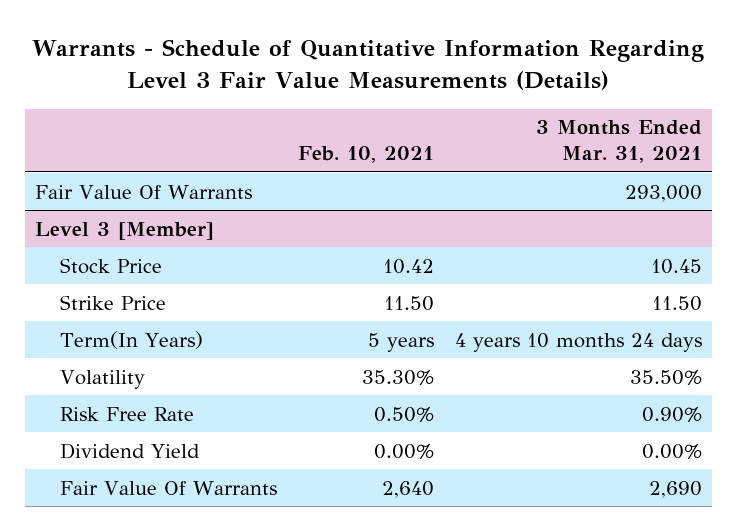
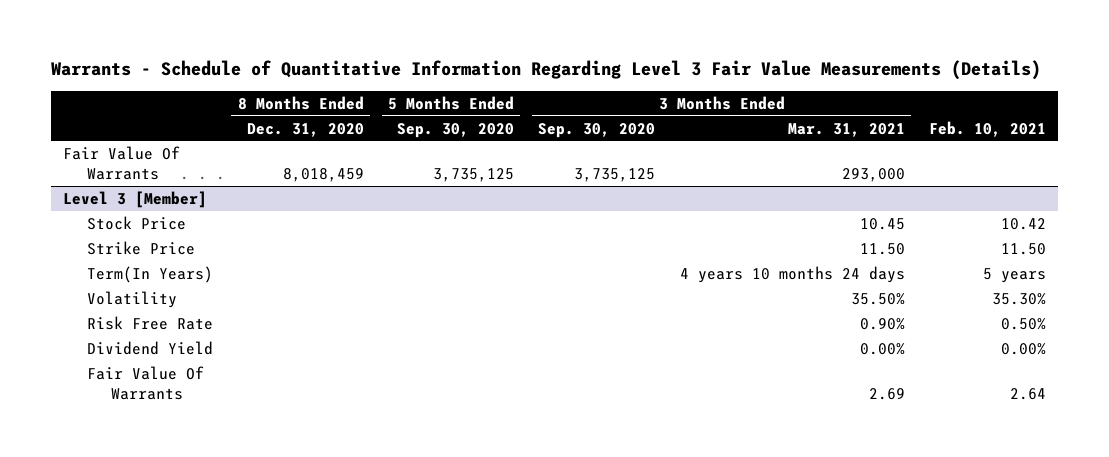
- | Feb. 10, 2021 | 3 Months Ended Mar. 31, 2021
+ | 8 Months Ended Dec. 31, 2020 | 5 Months Ended Sep. 30, 2020 | 3 Months Ended Sep. 30, 2020 | 3 Months Ended Mar. 31, 2021 | Feb. 10, 2021
@ Level 3 [Member]
- Fair Value Of Warrants | 2,640 | 2,690
+ Fair Value Of Warrants | | | | 2.69 | 2.64

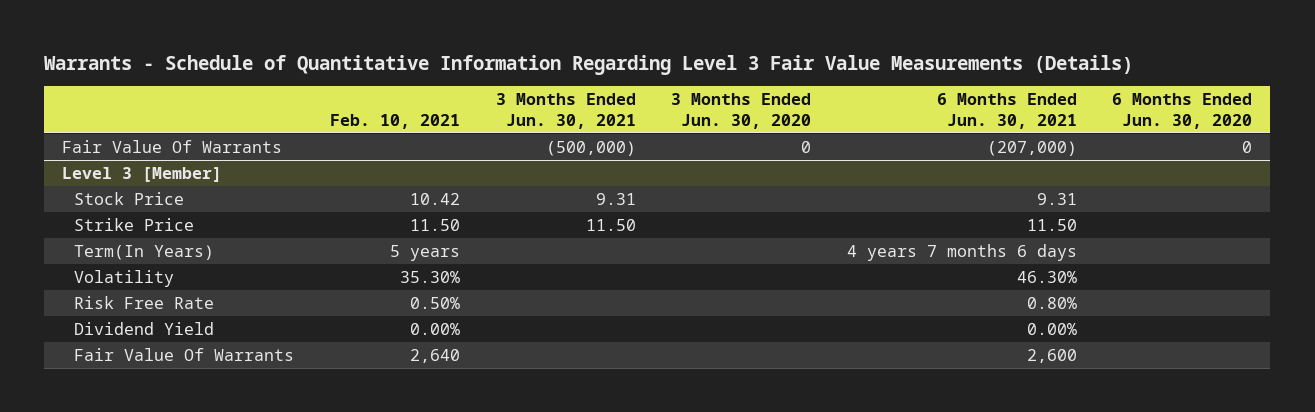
- | 8 Months Ended Dec. 31, 2020 | 5 Months Ended Sep. 30, 2020 | 3 Months Ended Sep. 30, 2020 | 3 Months Ended Mar. 31, 2021 | Feb. 10, 2021
+ | Feb. 10, 2021 | 3 Months Ended Jun. 30, 2021 | 3 Months Ended Jun. 30, 2020 | 6 Months Ended Jun. 30, 2021 | 6 Months Ended Jun. 30, 2020
@ Level 3 [Member]
- Fair Value Of Warrants | | | | 2.69 | 2.64
+ Fair Value Of Warrants | 2,640 | | | 2,600 |

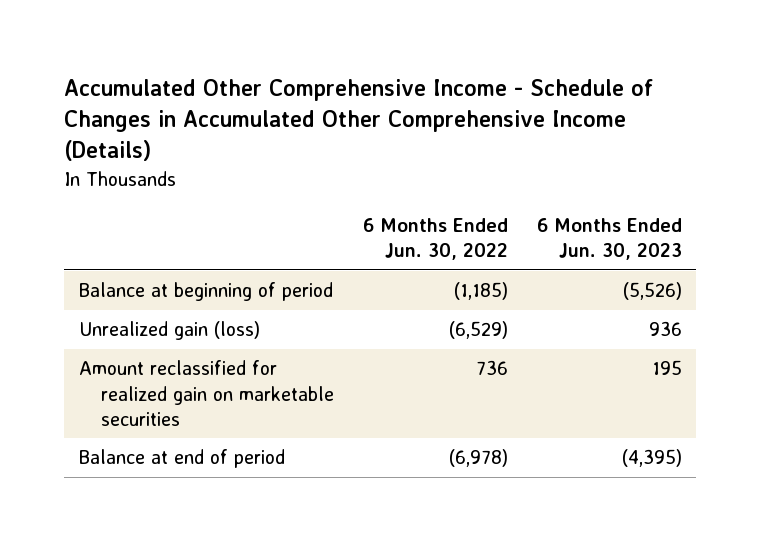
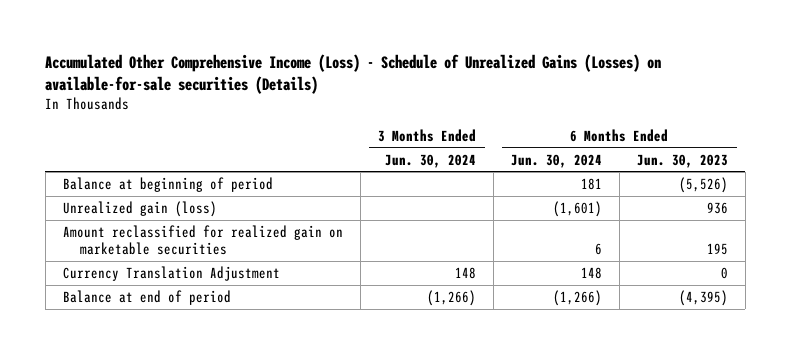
- Accumulated Other Comprehensive Income - Schedule of Changes in Accumulated Other Comprehensive Income (Details)
+ Accumulated Other Comprehensive Income (Loss) - Schedule of Unrealized Gains (Losses) on available-for-sale securities (Details)
- | 6 Months Ended Jun. 30, 2022 | 6 Months Ended Jun. 30, 2023
+ | 3 Months Ended Jun. 30, 2024 | 6 Months Ended Jun. 30, 2024 | 6 Months Ended Jun. 30, 2023
+ Currency Translation Adjustment | 148 | 148 | 0

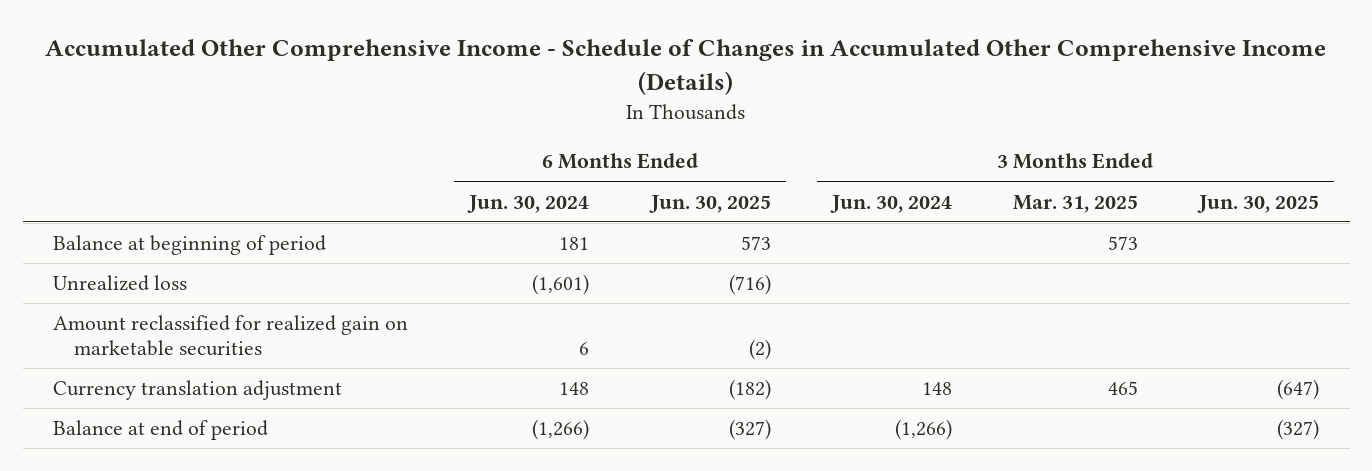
- Accumulated Other Comprehensive Income (Loss) - Schedule of Unrealized Gains (Losses) on available-for-sale securities (Details)
+ Accumulated Other Comprehensive Income - Schedule of Changes in Accumulated Other Comprehensive Income (Details)
- | 3 Months Ended Jun. 30, 2024 | 6 Months Ended Jun. 30, 2024 | 6 Months Ended Jun. 30, 2023
+ | 6 Months Ended Jun. 30, 2024 | 6 Months Ended Jun. 30, 2025 | 3 Months Ended Jun. 30, 2024 | 3 Months Ended Mar. 31, 2025 | 3 Months Ended Jun. 30, 2025
- Unrealized gain (loss) | | (1,601) | 936
+ Unrealized loss | (1,601) | (716) | | |
- Currency Translation Adjustment | 148 | 148 | 0
+ Currency translation adjustment | 148 | (182) | 148 | 465 | (647)

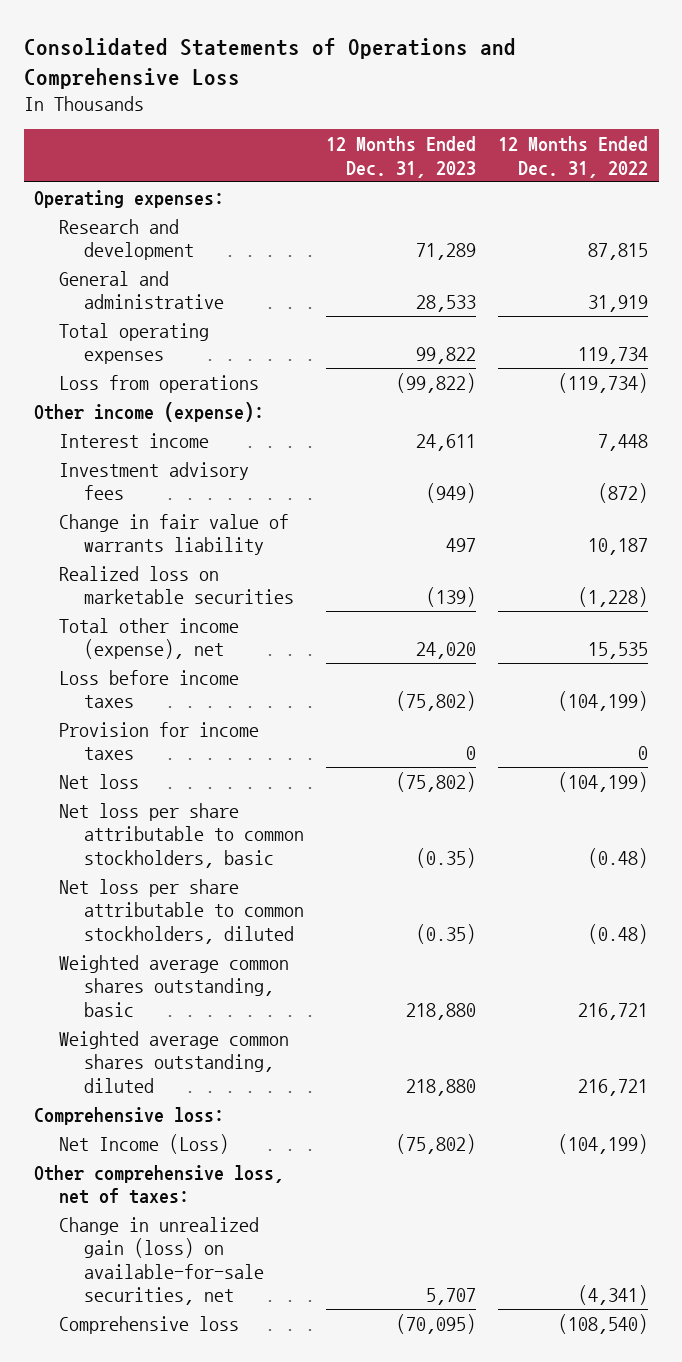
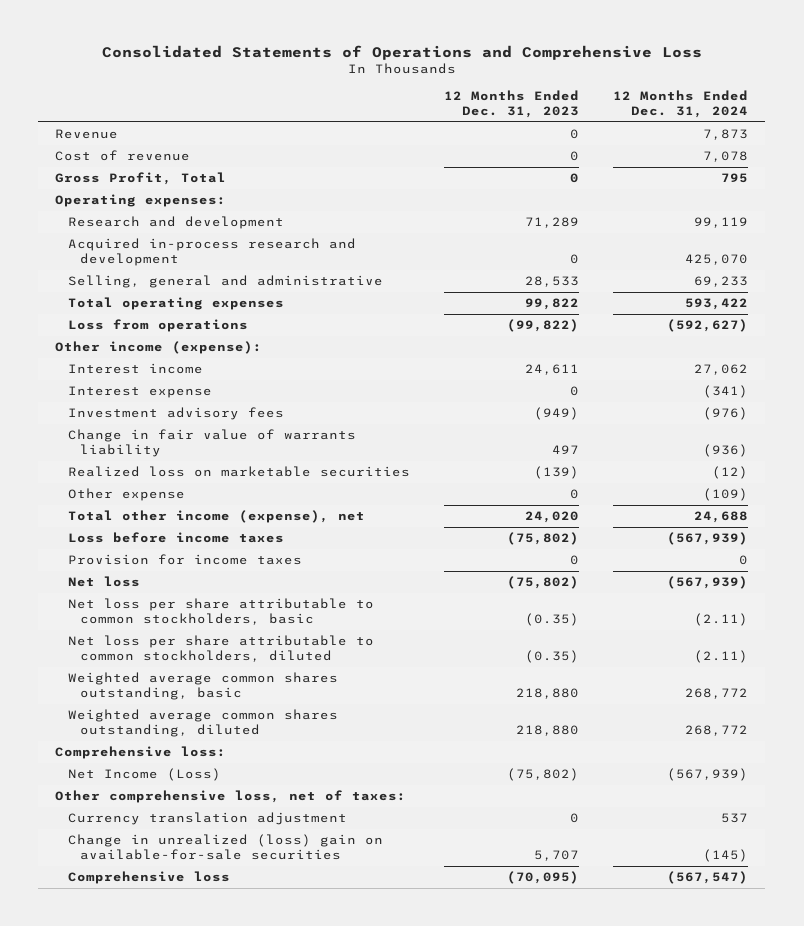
- | 12 Months Ended Dec. 31, 2023 | 12 Months Ended Dec. 31, 2022
+ | 12 Months Ended Dec. 31, 2023 | 12 Months Ended Dec. 31, 2024
+ Revenue | 0 | 7,873
+ Cost of revenue | 0 | 7,078
+ Gross Profit, Total | 0 | 795
- General and administrative | 28,533 | 31,919
+ Acquired in-process research and development | 0 | 425,070
+ Selling, general and administrative | 28,533 | 69,233
+ Interest expense | 0 | (341)
+ Other expense | 0 | (109)
- Change in unrealized gain (loss) on available-for-sale securities, net | 5,707 | (4,341)
+ Currency translation adjustment | 0 | 537
+ Change in unrealized (loss) gain on available-for-sale securities | 5,707 | (145)

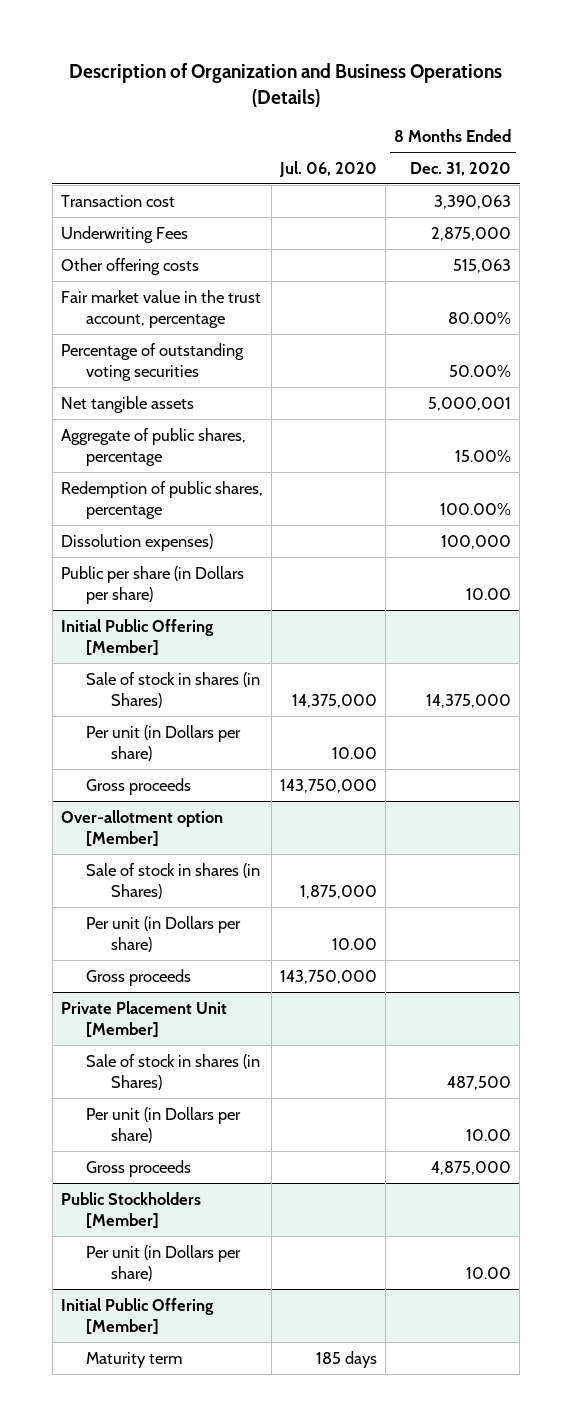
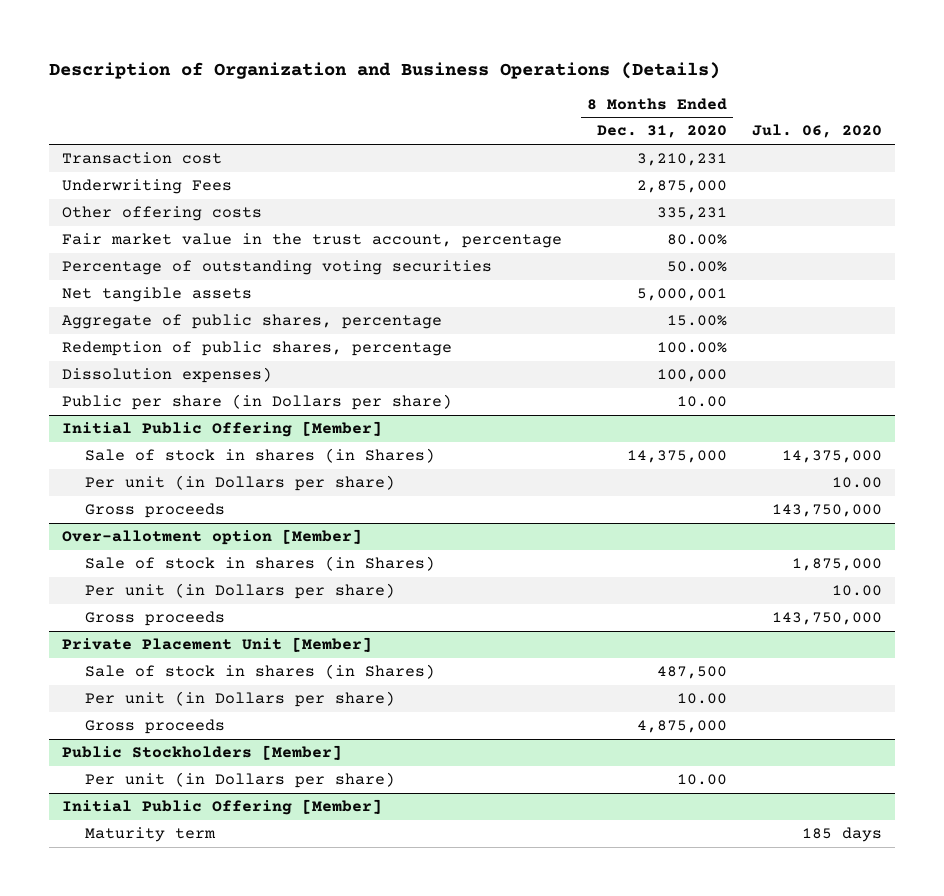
- | Jul. 06, 2020 | 8 Months Ended Dec. 31, 2020
+ | 8 Months Ended Dec. 31, 2020 | Jul. 06, 2020
- Transaction cost | | 3,390,063
+ Transaction cost | 3,210,231 |
- Other offering costs | | 515,063
+ Other offering costs | 335,231 |

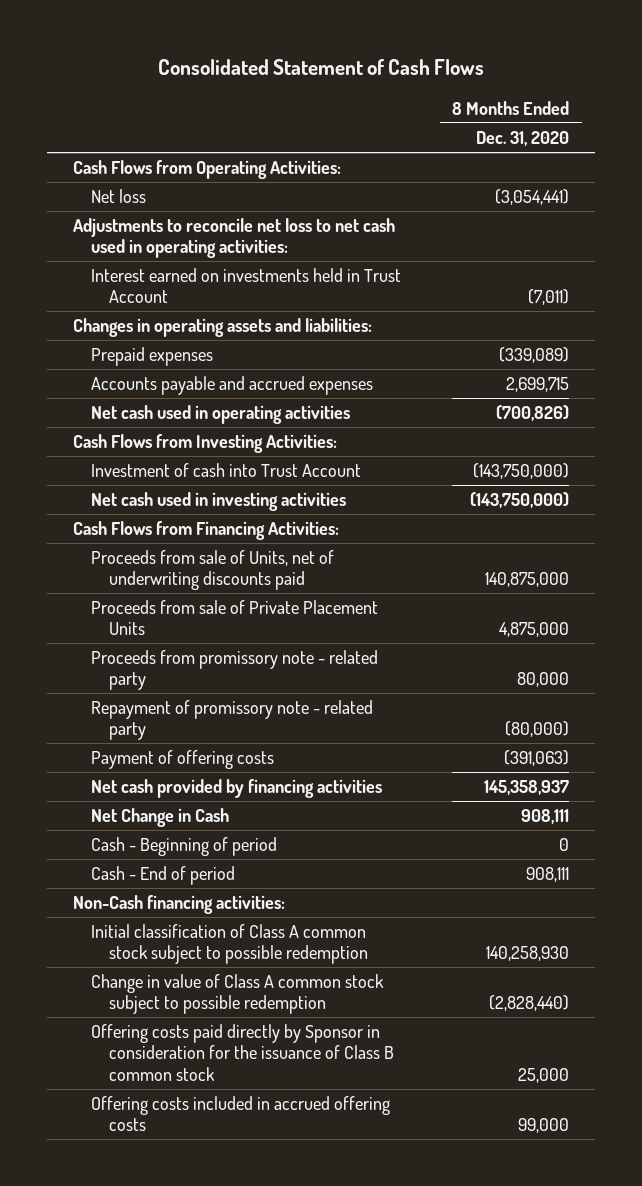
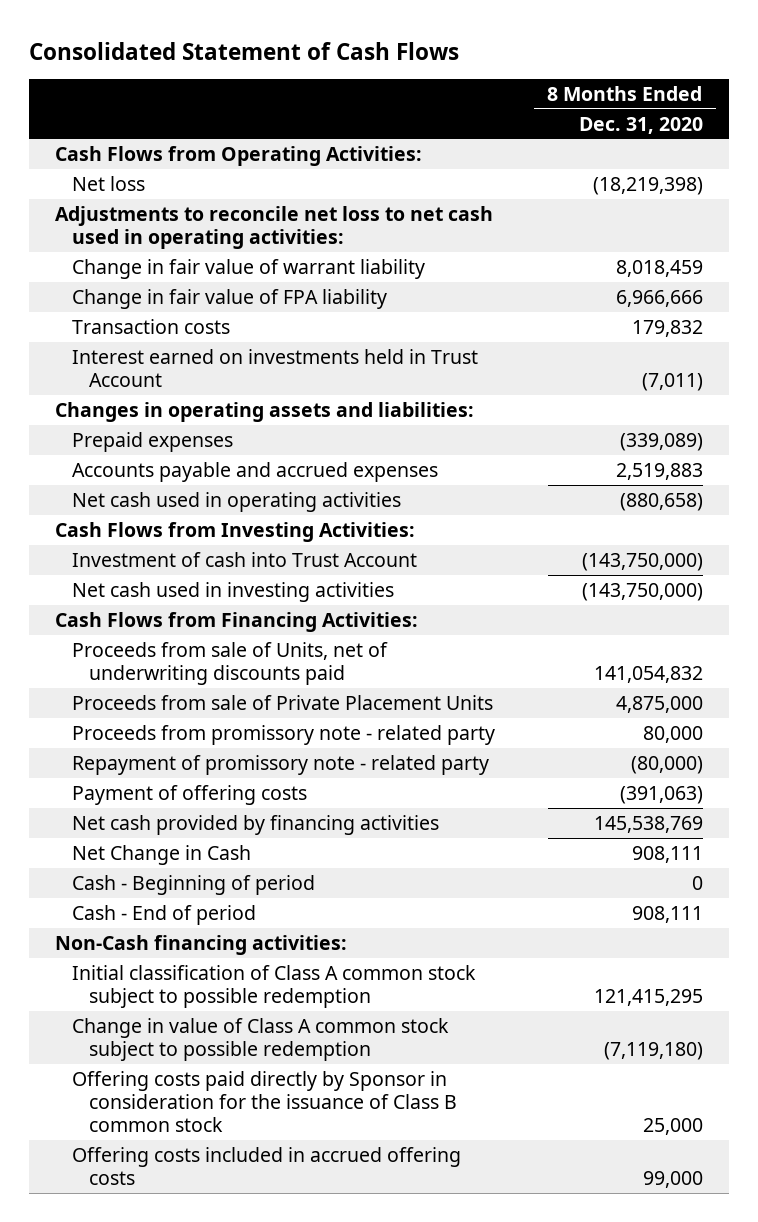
- Net loss | (3,054,441)
+ Net loss | (18,219,398)
+ Change in fair value of warrant liability | 8,018,459
+ Change in fair value of FPA liability | 6,966,666
+ Transaction costs | 179,832
- Accounts payable and accrued expenses | 2,699,715
- Net cash used in operating activities | (700,826)
+ Accounts payable and accrued expenses | 2,519,883
+ Net cash used in operating activities | (880,658)
- Proceeds from sale of Units, net of underwriting discounts paid | 140,875,000
+ Proceeds from sale of Units, net of underwriting discounts paid | 141,054,832
- Net cash provided by financing activities | 145,358,937
+ Net cash provided by financing activities | 145,538,769
- Initial classification of Class A common stock subject to possible redemption | 140,258,930
- Change in value of Class A common stock subject to possible redemption | (2,828,440)
+ Initial classification of Class A common stock subject to possible redemption | 121,415,295
+ Change in value of Class A common stock subject to possible redemption | (7,119,180)

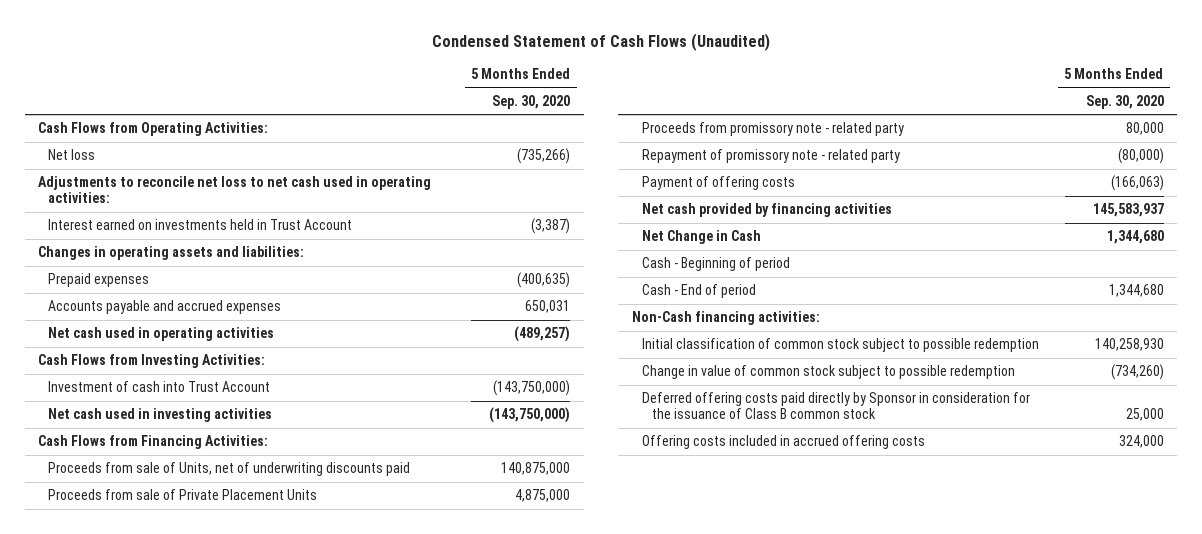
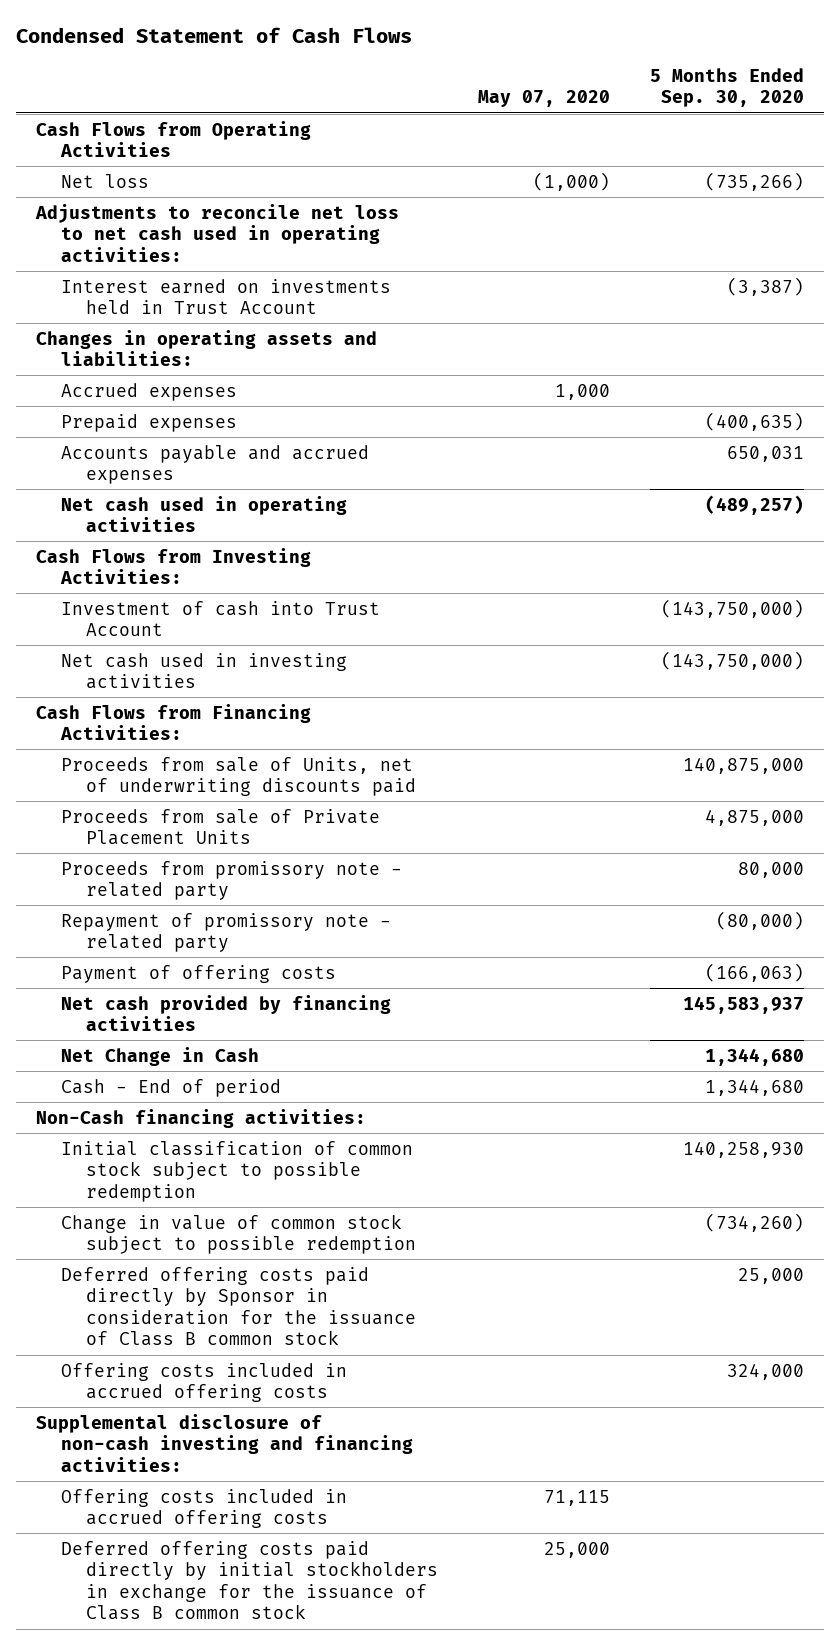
- Condensed Statement of Cash Flows (Unaudited)
+ Condensed Statement of Cash Flows
- | 5 Months Ended Sep. 30, 2020
+ | May 07, 2020 | 5 Months Ended Sep. 30, 2020
- Cash Flows from Operating Activities:
+ Cash Flows from Operating Activities
+ Accrued expenses | 1,000 |
- Cash - Beginning of period
+ Supplemental disclosure of non-cash investing and financing activities:
+ Offering costs included in accrued offering costs | 71,115 |
+ Deferred offering costs paid directly by initial stockholders in exchange for the issuance of Class B common stock | 25,000 |

